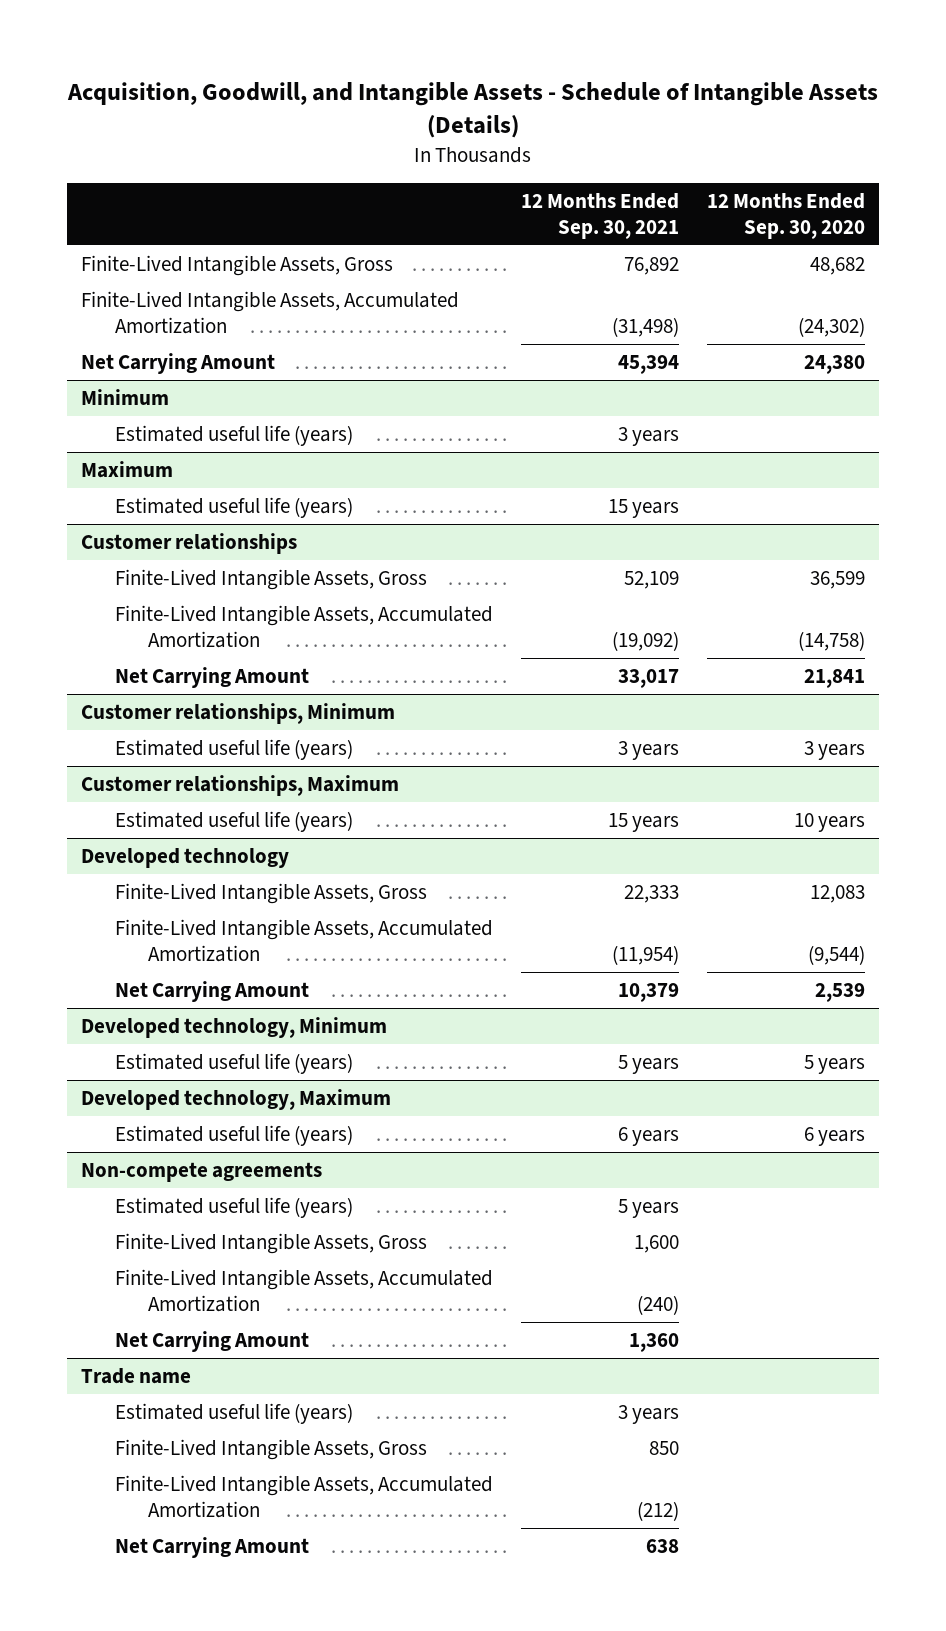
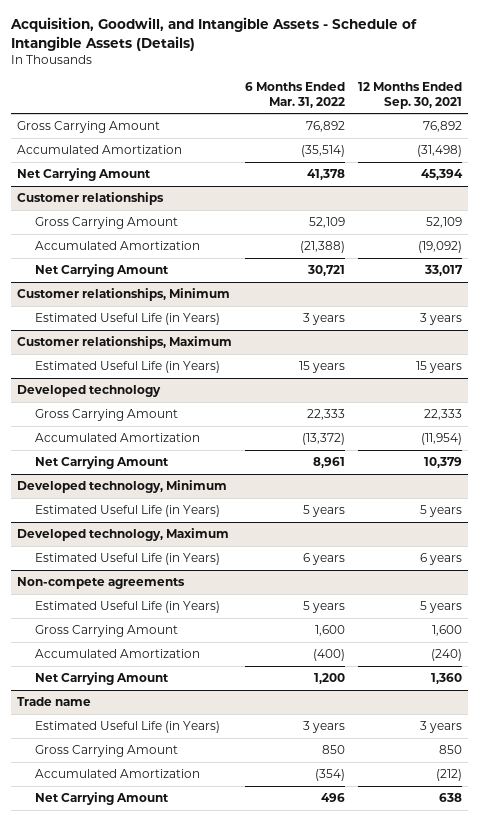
- | 12 Months Ended Sep. 30, 2021 | 12 Months Ended Sep. 30, 2020
+ | 6 Months Ended Mar. 31, 2022 | 12 Months Ended Sep. 30, 2021
- Finite-Lived Intangible Assets, Gross | 76,892 | 48,682
- Finite-Lived Intangible Assets, Accumulated Amortization | (31,498) | (24,302)
+ Gross Carrying Amount | 76,892 | 76,892
+ Accumulated Amortization | (35,514) | (31,498)
- Minimum
- Estimated useful life (years) | 3 years |
- Maximum
- Estimated useful life (years) | 15 years |
@ Customer relationships
- Finite-Lived Intangible Assets, Gross | 52,109 | 36,599
- Finite-Lived Intangible Assets, Accumulated Amortization | (19,092) | (14,758)
+ Gross Carrying Amount | 52,109 | 52,109
+ Accumulated Amortization | (21,388) | (19,092)
@ Customer relationships, Minimum
- Estimated useful life (years) | 3 years | 3 years
+ Estimated Useful Life (in Years) | 3 years | 3 years
@ Customer relationships, Maximum
- Estimated useful life (years) | 15 years | 10 years
+ Estimated Useful Life (in Years) | 15 years | 15 years
@ Developed technology
- Finite-Lived Intangible Assets, Gross | 22,333 | 12,083
- Finite-Lived Intangible Assets, Accumulated Amortization | (11,954) | (9,544)
+ Gross Carrying Amount | 22,333 | 22,333
+ Accumulated Amortization | (13,372) | (11,954)
@ Developed technology, Minimum
- Estimated useful life (years) | 5 years | 5 years
+ Estimated Useful Life (in Years) | 5 years | 5 years
@ Developed technology, Maximum
- Estimated useful life (years) | 6 years | 6 years
+ Estimated Useful Life (in Years) | 6 years | 6 years
@ Non-compete agreements
- Estimated useful life (years) | 5 years |
- Finite-Lived Intangible Assets, Gross | 1,600 |
- Finite-Lived Intangible Assets, Accumulated Amortization | (240) |
+ Estimated Useful Life (in Years) | 5 years | 5 years
+ Gross Carrying Amount | 1,600 | 1,600
+ Accumulated Amortization | (400) | (240)
@ Trade name
- Estimated useful life (years) | 3 years |
- Finite-Lived Intangible Assets, Gross | 850 |
- Finite-Lived Intangible Assets, Accumulated Amortization | (212) |
+ Estimated Useful Life (in Years) | 3 years | 3 years
+ Gross Carrying Amount | 850 | 850
+ Accumulated Amortization | (354) | (212)

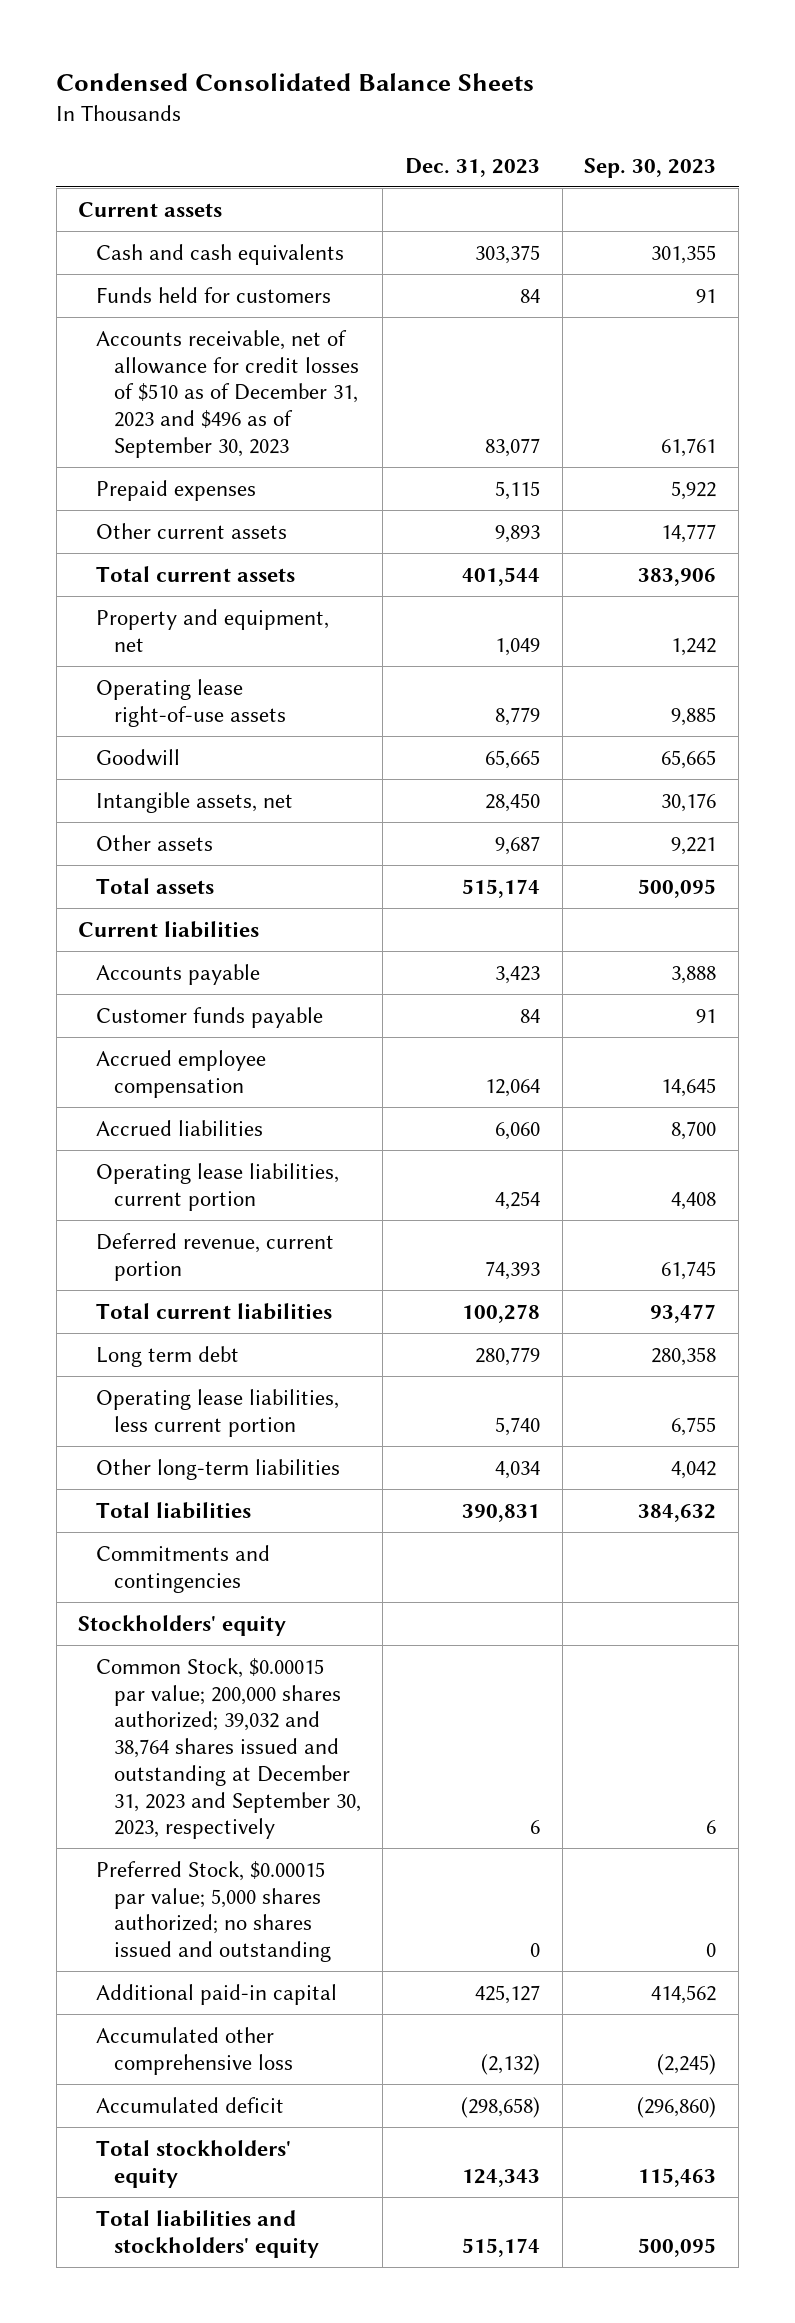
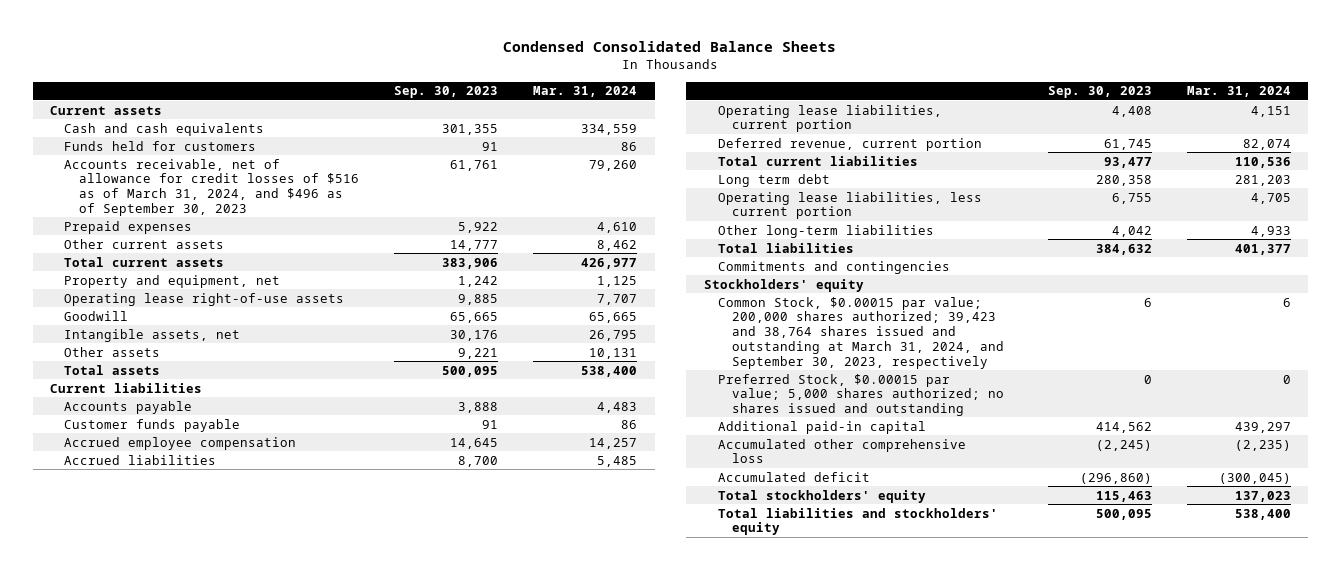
- | Dec. 31, 2023 | Sep. 30, 2023
+ | Sep. 30, 2023 | Mar. 31, 2024
- Accounts receivable, net of allowance for credit losses of $510 as of December 31, 2023 and $496 as of September 30, 2023 | 83,077 | 61,761
+ Accounts receivable, net of allowance for credit losses of $516 as of March 31, 2024, and $496 as of September 30, 2023 | 61,761 | 79,260
- Common Stock, $0.00015 par value; 200,000 shares authorized; 39,032 and 38,764 shares issued and outstanding at December 31, 2023 and September 30, 2023, respectively | 6 | 6
+ Common Stock, $0.00015 par value; 200,000 shares authorized; 39,423 and 38,764 shares issued and outstanding at March 31, 2024, and September 30, 2023, respectively | 6 | 6

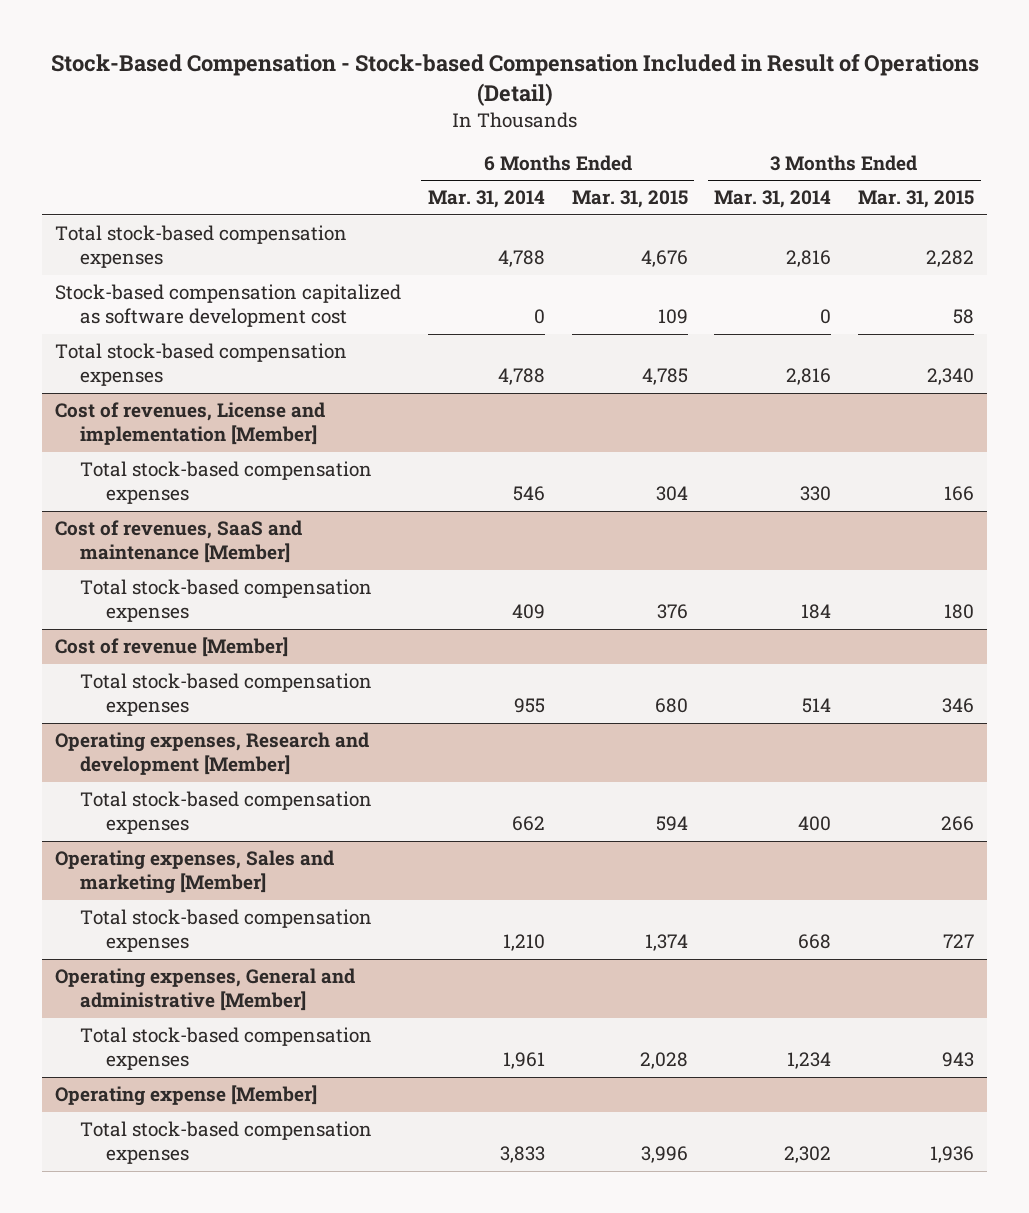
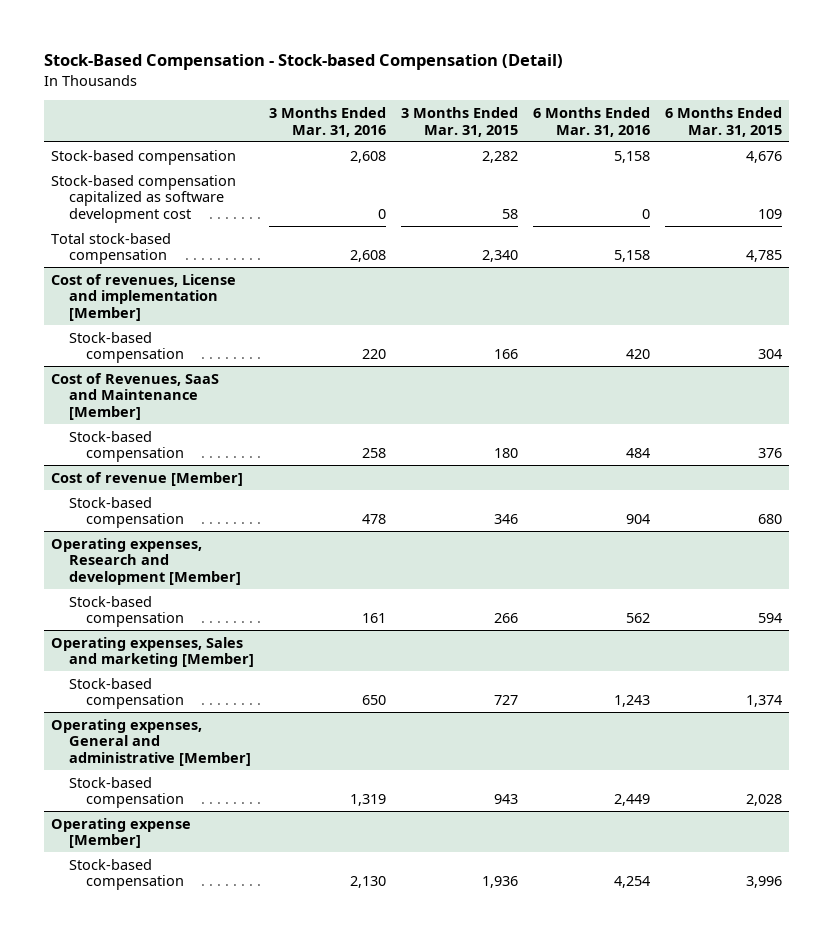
- Stock-Based Compensation - Stock-based Compensation Included in Result of Operations (Detail)
+ Stock-Based Compensation - Stock-based Compensation (Detail)
- | 6 Months Ended Mar. 31, 2014 | 6 Months Ended Mar. 31, 2015 | 3 Months Ended Mar. 31, 2014 | 3 Months Ended Mar. 31, 2015
+ | 3 Months Ended Mar. 31, 2016 | 3 Months Ended Mar. 31, 2015 | 6 Months Ended Mar. 31, 2016 | 6 Months Ended Mar. 31, 2015
- Total stock-based compensation expenses | 4,788 | 4,676 | 2,816 | 2,282
+ Stock-based compensation | 2,608 | 2,282 | 5,158 | 4,676
- Total stock-based compensation expenses | 4,788 | 4,785 | 2,816 | 2,340
+ Total stock-based compensation | 2,608 | 2,340 | 5,158 | 4,785
@ Cost of revenues, License and implementation [Member]
- Total stock-based compensation expenses | 546 | 304 | 330 | 166
- Cost of revenues, SaaS and maintenance [Member]
- Total stock-based compensation expenses | 409 | 376 | 184 | 180
@ Cost of revenues, License and implementation [Member]
+ Stock-based compensation | 220 | 166 | 420 | 304
+ Cost of Revenues, SaaS and Maintenance [Member]
+ Stock-based compensation | 258 | 180 | 484 | 376
@ Cost of revenue [Member]
- Total stock-based compensation expenses | 955 | 680 | 514 | 346
+ Stock-based compensation | 478 | 346 | 904 | 680
@ Operating expenses, Research and development [Member]
- Total stock-based compensation expenses | 662 | 594 | 400 | 266
+ Stock-based compensation | 161 | 266 | 562 | 594
@ Operating expenses, Sales and marketing [Member]
- Total stock-based compensation expenses | 1,210 | 1,374 | 668 | 727
+ Stock-based compensation | 650 | 727 | 1,243 | 1,374
@ Operating expenses, General and administrative [Member]
- Total stock-based compensation expenses | 1,961 | 2,028 | 1,234 | 943
+ Stock-based compensation | 1,319 | 943 | 2,449 | 2,028
@ Operating expense [Member]
- Total stock-based compensation expenses | 3,833 | 3,996 | 2,302 | 1,936
+ Stock-based compensation | 2,130 | 1,936 | 4,254 | 3,996

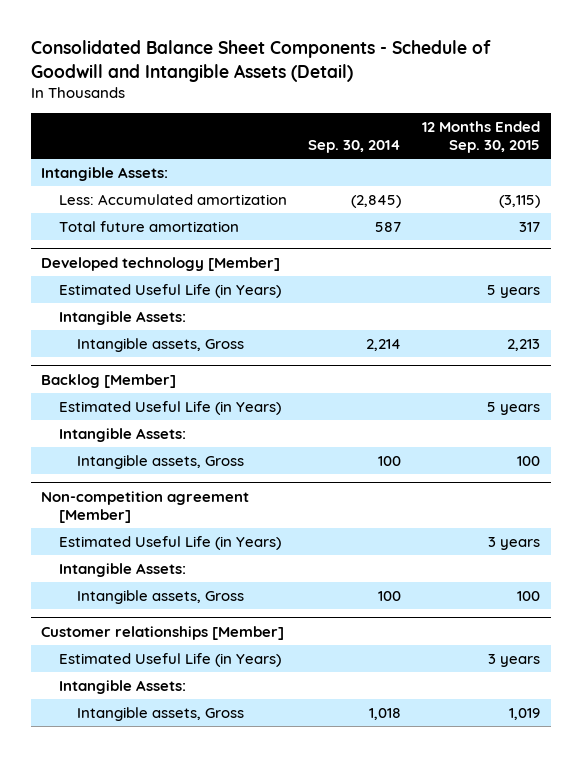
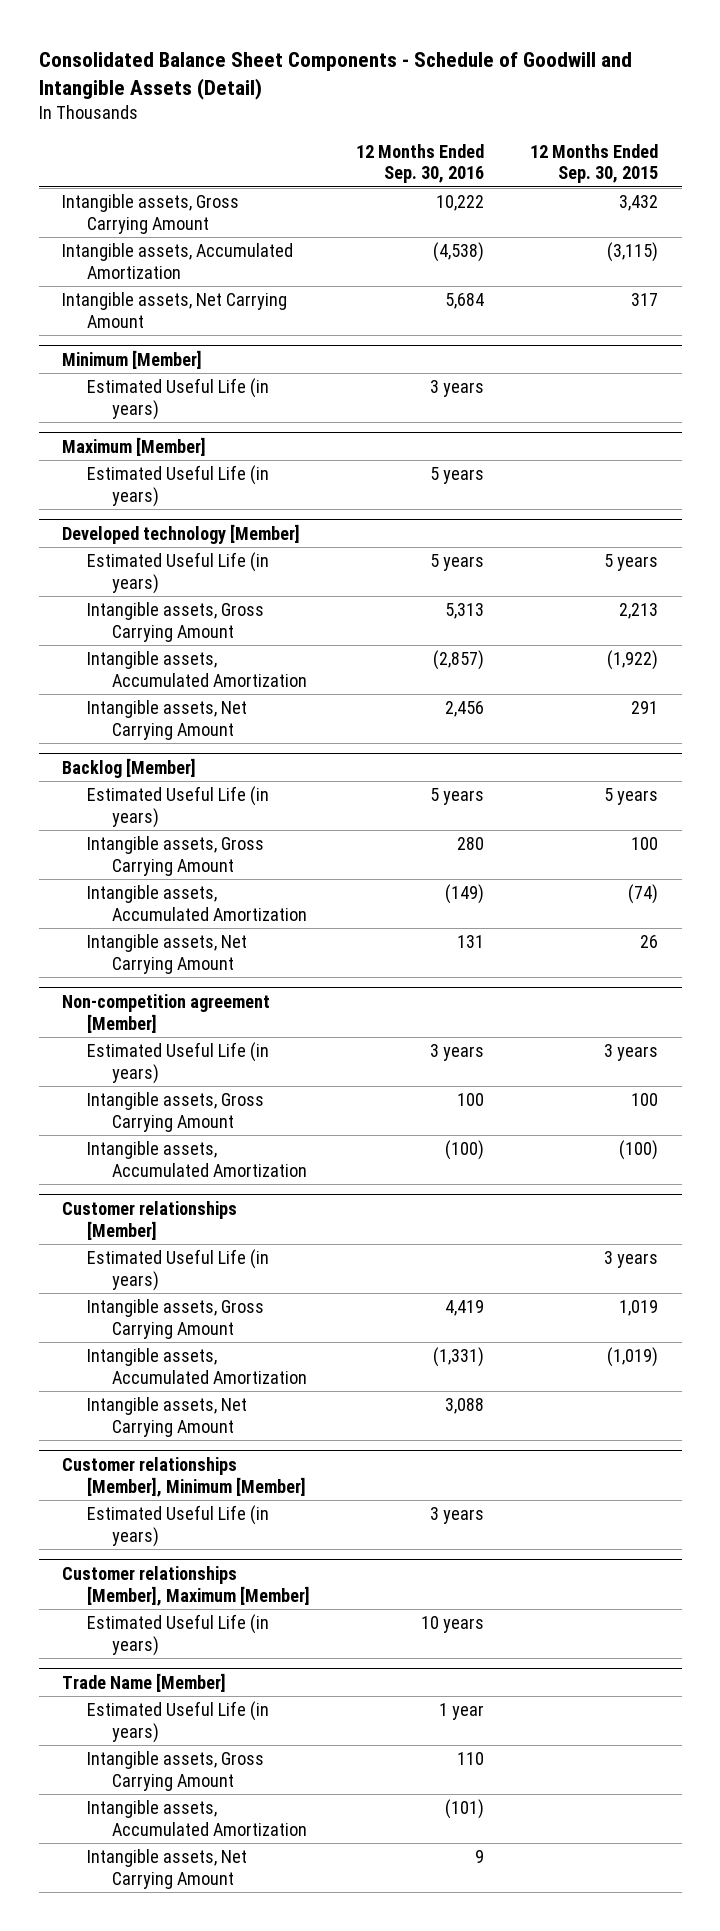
- | Sep. 30, 2014 | 12 Months Ended Sep. 30, 2015
+ | 12 Months Ended Sep. 30, 2016 | 12 Months Ended Sep. 30, 2015
- Intangible Assets:
- Less: Accumulated amortization | (2,845) | (3,115)
- Total future amortization | 587 | 317
+ Intangible assets, Gross Carrying Amount | 10,222 | 3,432
+ Intangible assets, Accumulated Amortization | (4,538) | (3,115)
+ Intangible assets, Net Carrying Amount | 5,684 | 317
+ Minimum [Member]
+ Estimated Useful Life (in years) | 3 years |
+ Maximum [Member]
+ Estimated Useful Life (in years) | 5 years |
@ Developed technology [Member]
- Estimated Useful Life (in Years) | | 5 years
- Intangible Assets:
- Intangible assets, Gross | 2,214 | 2,213
+ Estimated Useful Life (in years) | 5 years | 5 years
+ Intangible assets, Gross Carrying Amount | 5,313 | 2,213
+ Intangible assets, Accumulated Amortization | (2,857) | (1,922)
+ Intangible assets, Net Carrying Amount | 2,456 | 291
@ Backlog [Member]
- Estimated Useful Life (in Years) | | 5 years
- Intangible Assets:
- Intangible assets, Gross | 100 | 100
+ Estimated Useful Life (in years) | 5 years | 5 years
+ Intangible assets, Gross Carrying Amount | 280 | 100
+ Intangible assets, Accumulated Amortization | (149) | (74)
+ Intangible assets, Net Carrying Amount | 131 | 26
@ Non-competition agreement [Member]
- Estimated Useful Life (in Years) | | 3 years
- Intangible Assets:
- Intangible assets, Gross | 100 | 100
+ Estimated Useful Life (in years) | 3 years | 3 years
+ Intangible assets, Gross Carrying Amount | 100 | 100
+ Intangible assets, Accumulated Amortization | (100) | (100)
@ Customer relationships [Member]
- Estimated Useful Life (in Years) | | 3 years
- Intangible Assets:
- Intangible assets, Gross | 1,018 | 1,019
+ Estimated Useful Life (in years) | | 3 years
+ Intangible assets, Gross Carrying Amount | 4,419 | 1,019
+ Intangible assets, Accumulated Amortization | (1,331) | (1,019)
+ Intangible assets, Net Carrying Amount | 3,088 |
+ Customer relationships [Member], Minimum [Member]
+ Estimated Useful Life (in years) | 3 years |
+ Customer relationships [Member], Maximum [Member]
+ Estimated Useful Life (in years) | 10 years |
+ Trade Name [Member]
+ Estimated Useful Life (in years) | 1 year |
+ Intangible assets, Gross Carrying Amount | 110 |
+ Intangible assets, Accumulated Amortization | (101) |
+ Intangible assets, Net Carrying Amount | 9 |

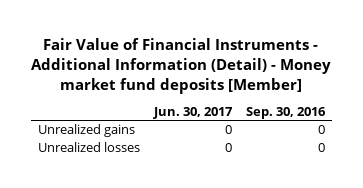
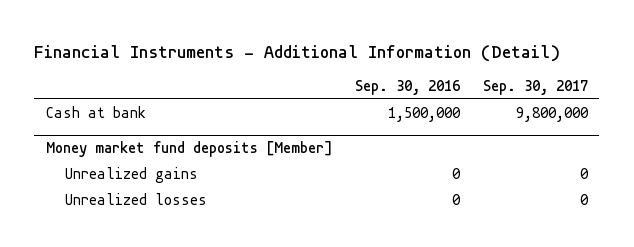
- Fair Value of Financial Instruments - Additional Information (Detail) - Money market fund deposits [Member]
+ Financial Instruments - Additional Information (Detail)
- | Jun. 30, 2017 | Sep. 30, 2016
+ | Sep. 30, 2016 | Sep. 30, 2017
+ Cash at bank | 1,500,000 | 9,800,000
+ Money market fund deposits [Member]

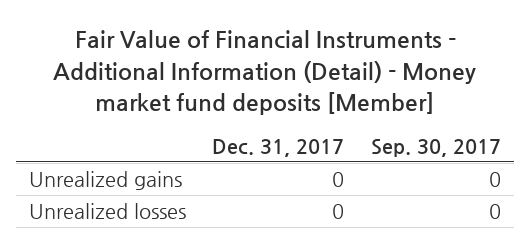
- Financial Instruments - Additional Information (Detail)
+ Fair Value of Financial Instruments - Additional Information (Detail) - Money market fund deposits [Member]
- | Sep. 30, 2016 | Sep. 30, 2017
+ | Dec. 31, 2017 | Sep. 30, 2017
- Cash at bank | 1,500,000 | 9,800,000
- Money market fund deposits [Member]

